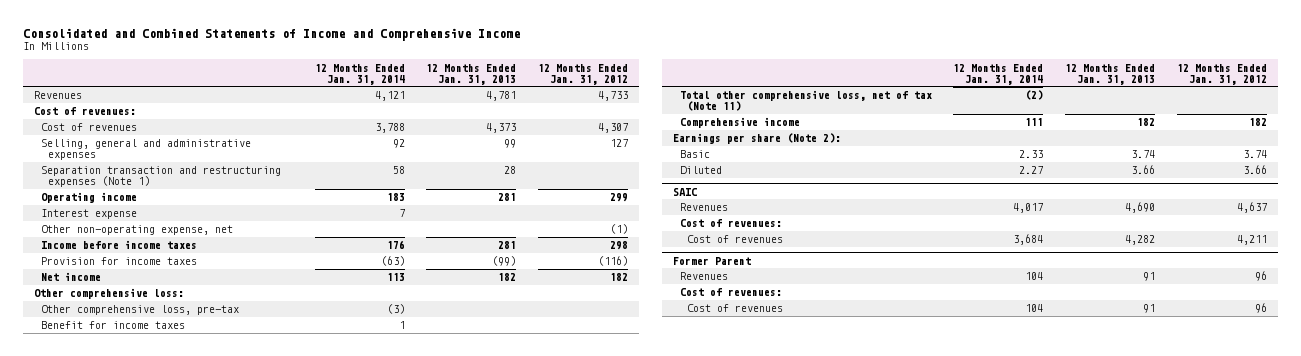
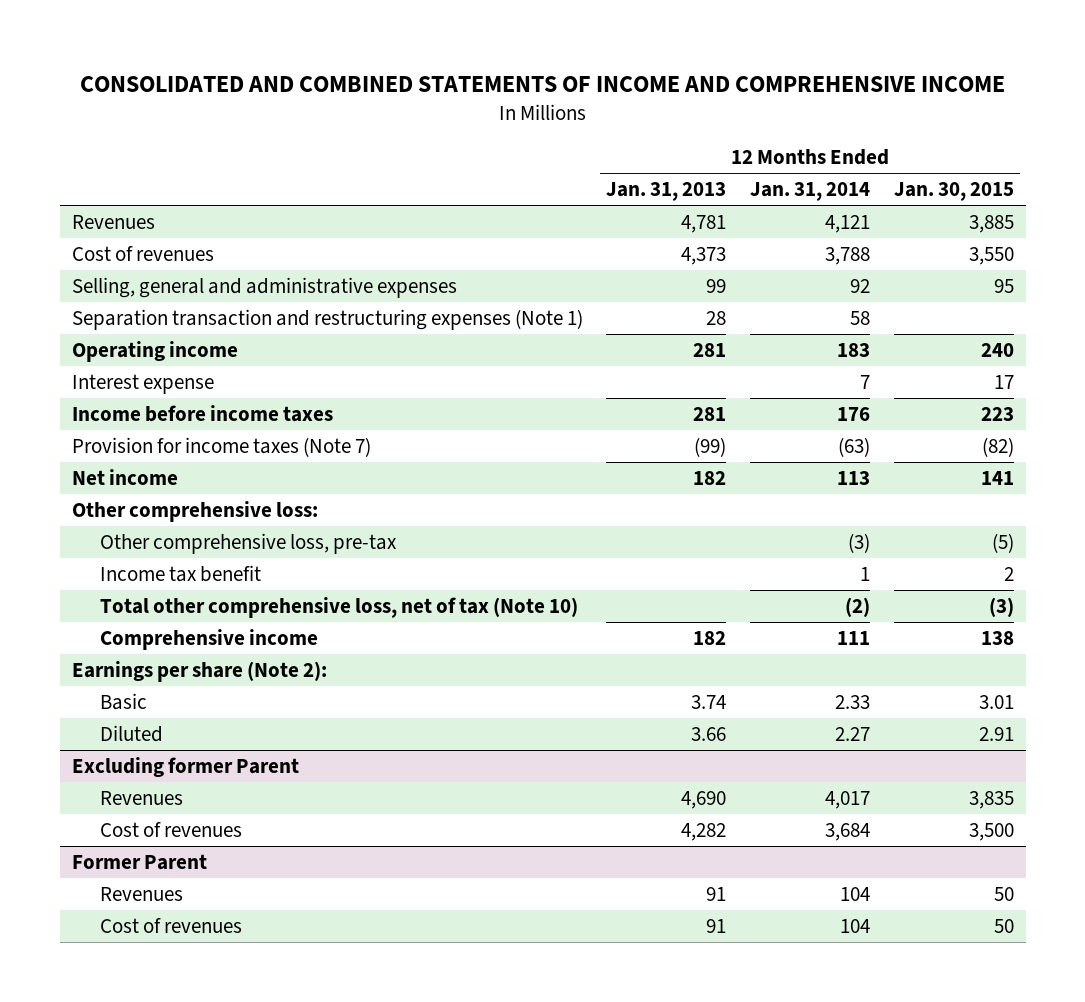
- Consolidated and Combined Statements of Income and Comprehensive Income
+ CONSOLIDATED AND COMBINED STATEMENTS OF INCOME AND COMPREHENSIVE INCOME
- | 12 Months Ended Jan. 31, 2014 | 12 Months Ended Jan. 31, 2013 | 12 Months Ended Jan. 31, 2012
+ | 12 Months Ended Jan. 31, 2013 | 12 Months Ended Jan. 31, 2014 | 12 Months Ended Jan. 30, 2015
- Cost of revenues:
- Other non-operating expense, net | | | (1)
- Provision for income taxes | (63) | (99) | (116)
+ Provision for income taxes (Note 7) | (99) | (63) | (82)
- Benefit for income taxes | 1 | |
- Total other comprehensive loss, net of tax (Note 11) | (2) | |
+ Income tax benefit | | 1 | 2
+ Total other comprehensive loss, net of tax (Note 10) | | (2) | (3)
- SAIC
+ Excluding former Parent
- Cost of revenues:
@ Former Parent
- Cost of revenues:

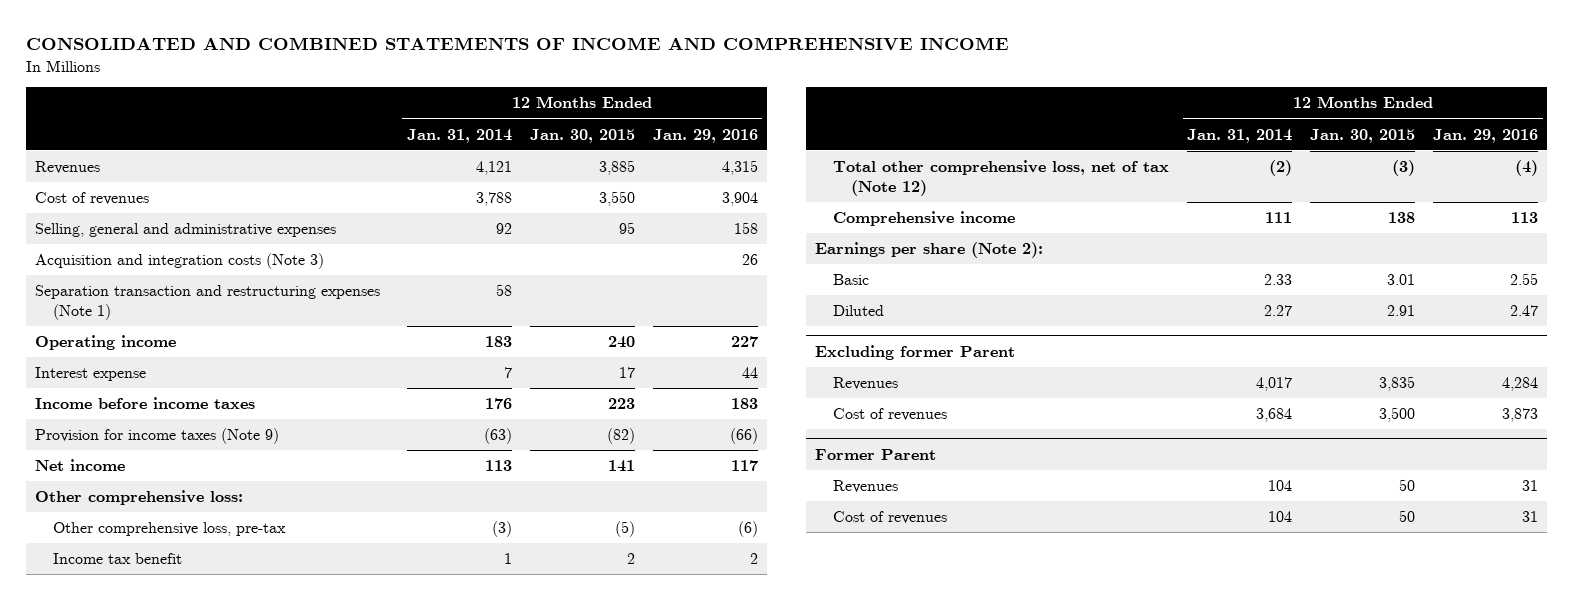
- | 12 Months Ended Jan. 31, 2013 | 12 Months Ended Jan. 31, 2014 | 12 Months Ended Jan. 30, 2015
+ | 12 Months Ended Jan. 31, 2014 | 12 Months Ended Jan. 30, 2015 | 12 Months Ended Jan. 29, 2016
+ Acquisition and integration costs (Note 3) | | | 26
- Provision for income taxes (Note 7) | (99) | (63) | (82)
+ Provision for income taxes (Note 9) | (63) | (82) | (66)
- Total other comprehensive loss, net of tax (Note 10) | | (2) | (3)
+ Total other comprehensive loss, net of tax (Note 12) | (2) | (3) | (4)

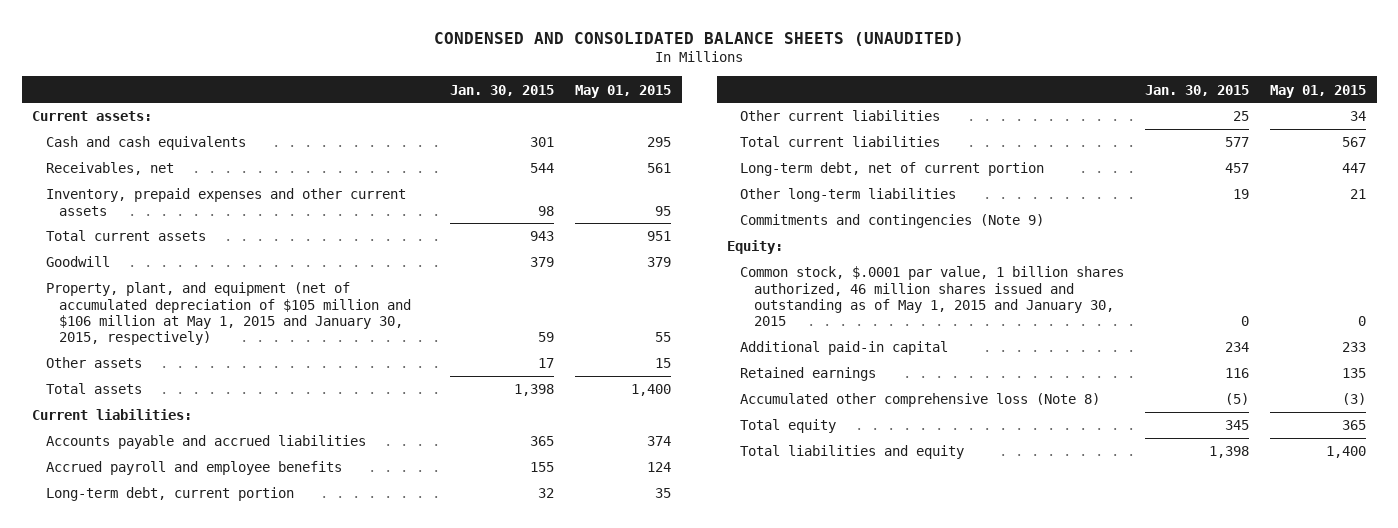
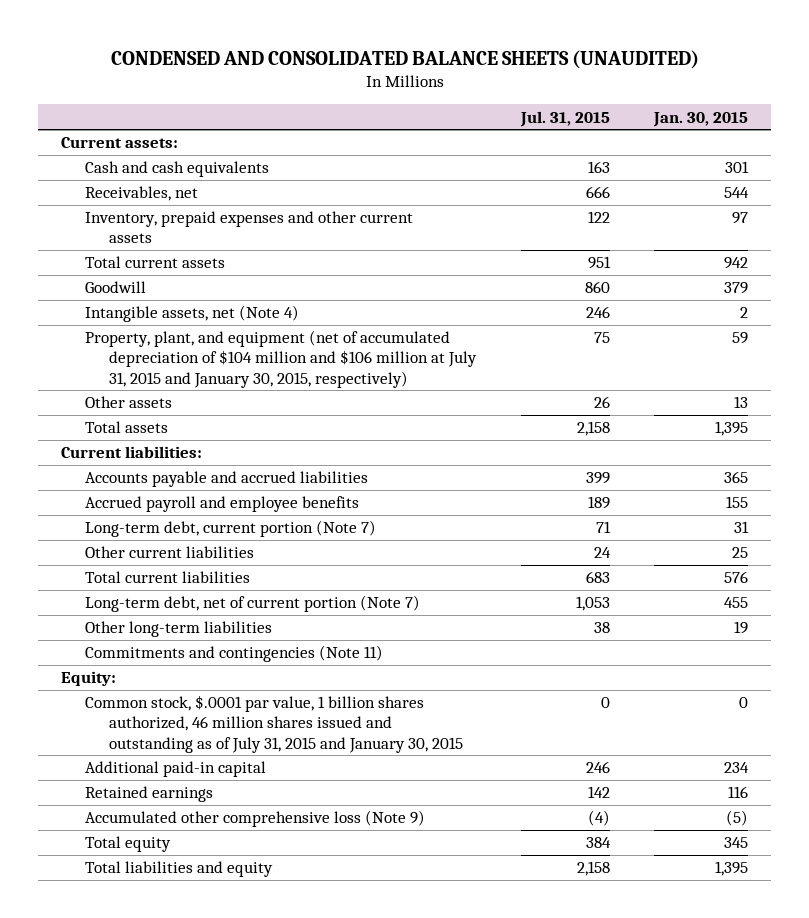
- | Jan. 30, 2015 | May 01, 2015
+ | Jul. 31, 2015 | Jan. 30, 2015
- Inventory, prepaid expenses and other current assets | 98 | 95
- Total current assets | 943 | 951
+ Inventory, prepaid expenses and other current assets | 122 | 97
+ Total current assets | 951 | 942
- Property, plant, and equipment (net of accumulated depreciation of $105 million and $106 million at May 1, 2015 and January 30, 2015, respectively) | 59 | 55
- Other assets | 17 | 15
- Total assets | 1,398 | 1,400
+ Intangible assets, net (Note 4) | 246 | 2
+ Property, plant, and equipment (net of accumulated depreciation of $104 million and $106 million at July 31, 2015 and January 30, 2015, respectively) | 75 | 59
+ Other assets | 26 | 13
+ Total assets | 2,158 | 1,395
- Long-term debt, current portion | 32 | 35
+ Long-term debt, current portion (Note 7) | 71 | 31
- Total current liabilities | 577 | 567
- Long-term debt, net of current portion | 457 | 447
+ Total current liabilities | 683 | 576
+ Long-term debt, net of current portion (Note 7) | 1,053 | 455
- Commitments and contingencies (Note 9)
+ Commitments and contingencies (Note 11)
- Common stock, $.0001 par value, 1 billion shares authorized, 46 million shares issued and outstanding as of May 1, 2015 and January 30, 2015 | 0 | 0
+ Common stock, $.0001 par value, 1 billion shares authorized, 46 million shares issued and outstanding as of July 31, 2015 and January 30, 2015 | 0 | 0
- Accumulated other comprehensive loss (Note 8) | (5) | (3)
+ Accumulated other comprehensive loss (Note 9) | (4) | (5)
- Total liabilities and equity | 1,398 | 1,400
+ Total liabilities and equity | 2,158 | 1,395

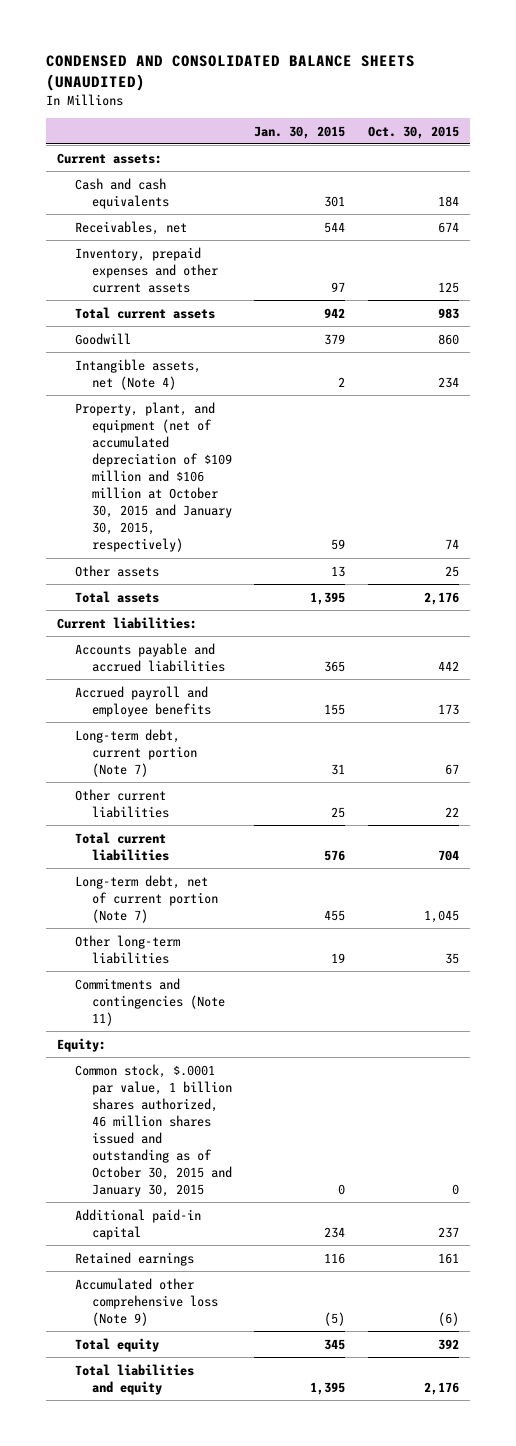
- | Jul. 31, 2015 | Jan. 30, 2015
+ | Jan. 30, 2015 | Oct. 30, 2015
- Property, plant, and equipment (net of accumulated depreciation of $104 million and $106 million at July 31, 2015 and January 30, 2015, respectively) | 75 | 59
+ Property, plant, and equipment (net of accumulated depreciation of $109 million and $106 million at October 30, 2015 and January 30, 2015, respectively) | 59 | 74
- Common stock, $.0001 par value, 1 billion shares authorized, 46 million shares issued and outstanding as of July 31, 2015 and January 30, 2015 | 0 | 0
+ Common stock, $.0001 par value, 1 billion shares authorized, 46 million shares issued and outstanding as of October 30, 2015 and January 30, 2015 | 0 | 0

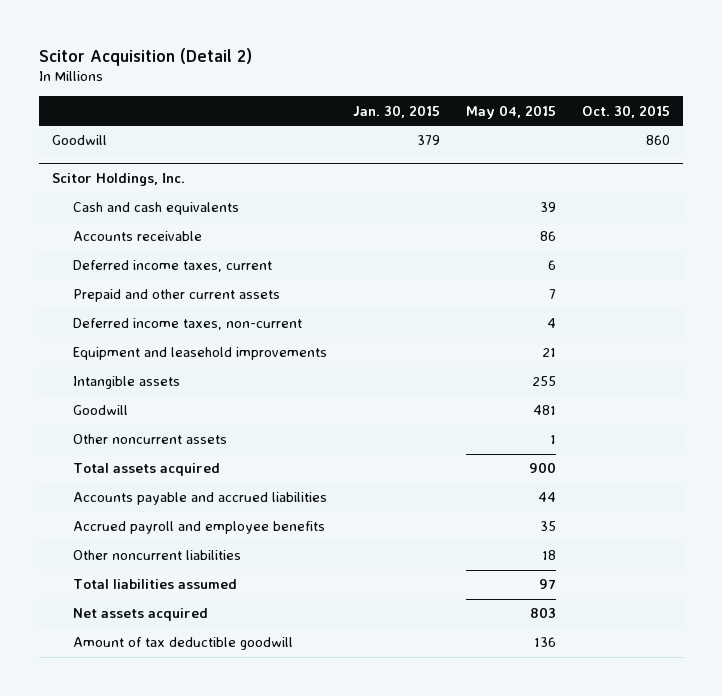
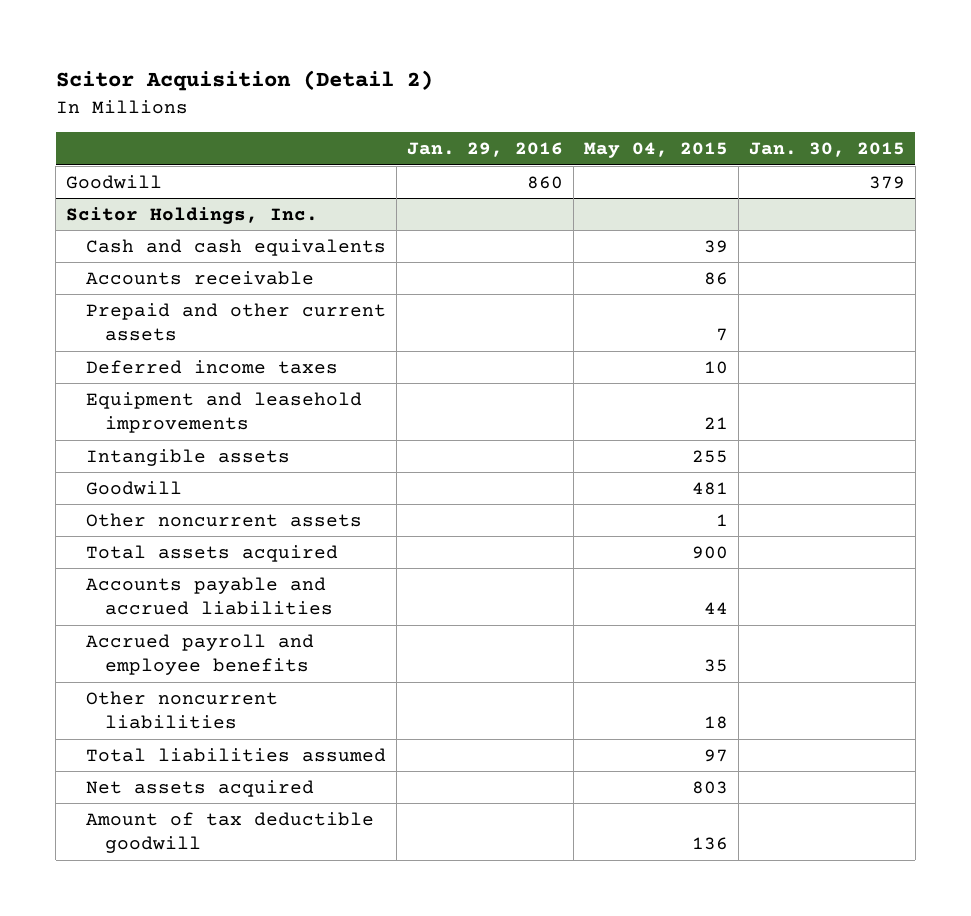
- | Jan. 30, 2015 | May 04, 2015 | Oct. 30, 2015
+ | Jan. 29, 2016 | May 04, 2015 | Jan. 30, 2015
@ Scitor Holdings, Inc.
- Deferred income taxes, current | | 6 |
- Deferred income taxes, non-current | | 4 |
+ Deferred income taxes | | 10 |

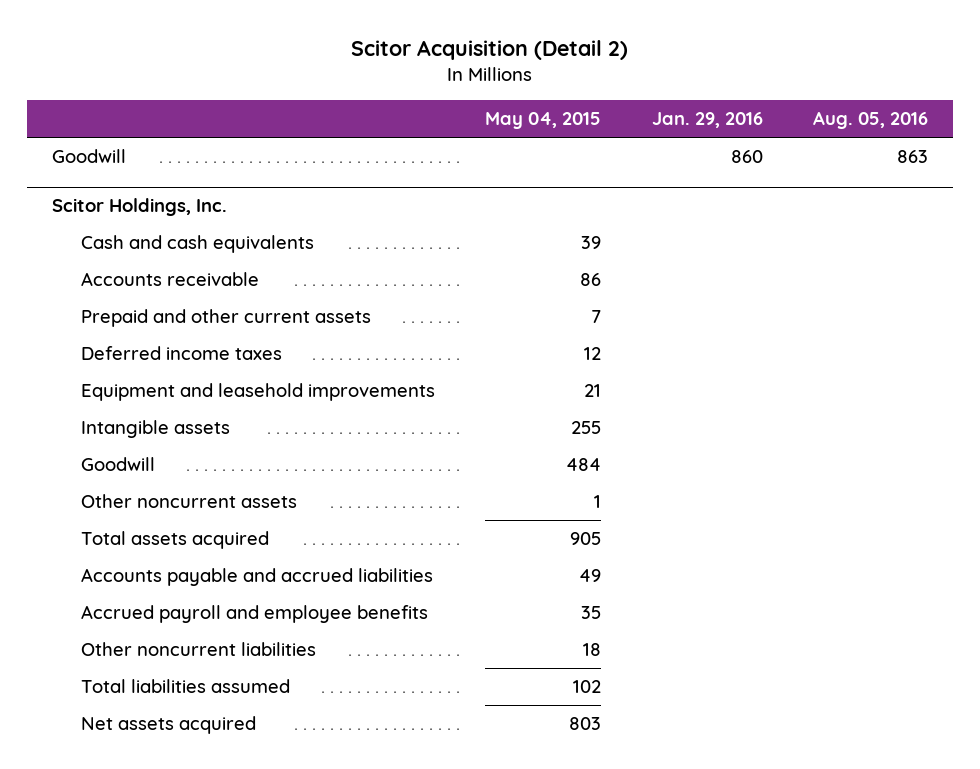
- | Jan. 29, 2016 | May 04, 2015 | Jan. 30, 2015
+ | May 04, 2015 | Jan. 29, 2016 | Aug. 05, 2016
@ Scitor Holdings, Inc.
- Deferred income taxes | | 10 |
+ Deferred income taxes | 12 | |
- Goodwill | | 481 |
+ Goodwill | 484 | |
- Total assets acquired | | 900 |
- Accounts payable and accrued liabilities | | 44 |
+ Total assets acquired | 905 | |
+ Accounts payable and accrued liabilities | 49 | |
- Total liabilities assumed | | 97 |
+ Total liabilities assumed | 102 | |
- Amount of tax deductible goodwill | | 136 |

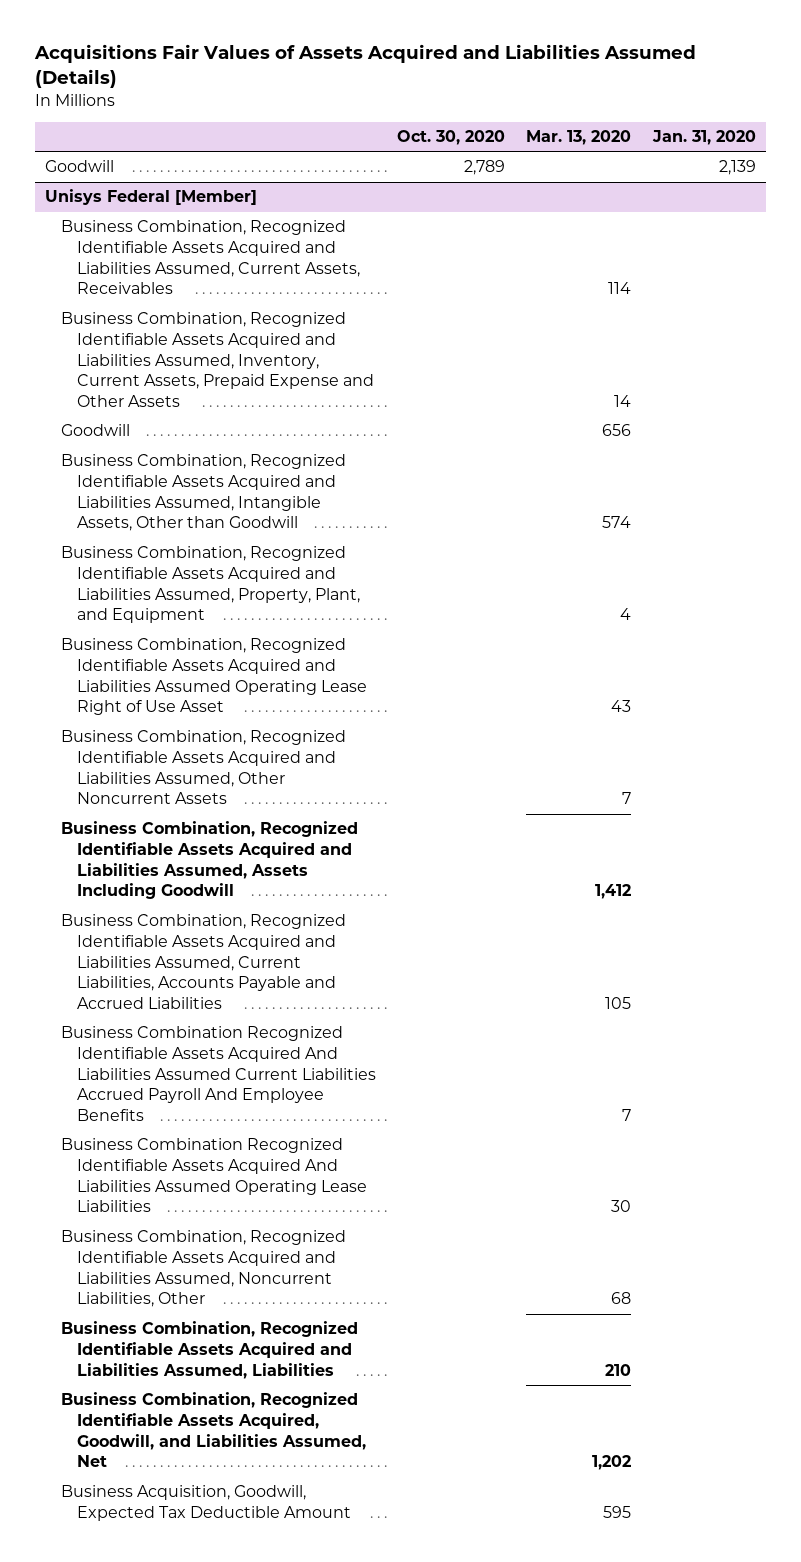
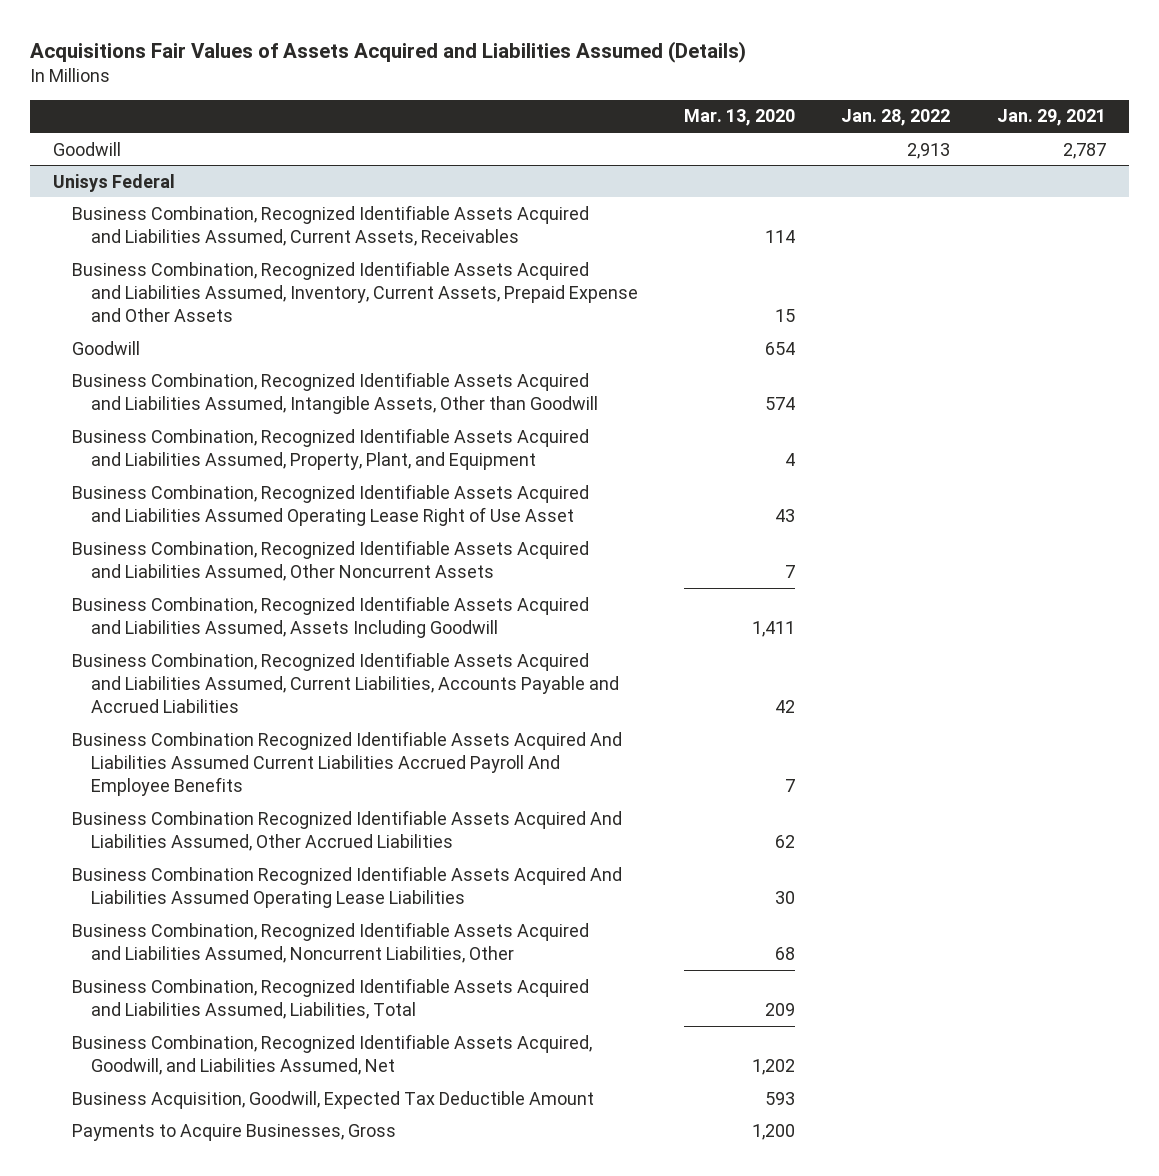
- | Oct. 30, 2020 | Mar. 13, 2020 | Jan. 31, 2020
+ | Mar. 13, 2020 | Jan. 28, 2022 | Jan. 29, 2021
- Unisys Federal [Member]
+ Unisys Federal
- Business Combination, Recognized Identifiable Assets Acquired and Liabilities Assumed, Inventory, Current Assets, Prepaid Expense and Other Assets | | 14 |
- Goodwill | | 656 |
+ Business Combination, Recognized Identifiable Assets Acquired and Liabilities Assumed, Inventory, Current Assets, Prepaid Expense and Other Assets | 15 | |
+ Goodwill | 654 | |
- Business Combination, Recognized Identifiable Assets Acquired and Liabilities Assumed, Assets Including Goodwill | | 1,412 |
- Business Combination, Recognized Identifiable Assets Acquired and Liabilities Assumed, Current Liabilities, Accounts Payable and Accrued Liabilities | | 105 |
+ Business Combination, Recognized Identifiable Assets Acquired and Liabilities Assumed, Assets Including Goodwill | 1,411 | |
+ Business Combination, Recognized Identifiable Assets Acquired and Liabilities Assumed, Current Liabilities, Accounts Payable and Accrued Liabilities | 42 | |
+ Business Combination Recognized Identifiable Assets Acquired And Liabilities Assumed, Other Accrued Liabilities | 62 | |
- Business Combination, Recognized Identifiable Assets Acquired and Liabilities Assumed, Liabilities | | 210 |
+ Business Combination, Recognized Identifiable Assets Acquired and Liabilities Assumed, Liabilities, Total | 209 | |
- Business Acquisition, Goodwill, Expected Tax Deductible Amount | | 595 |
+ Business Acquisition, Goodwill, Expected Tax Deductible Amount | 593 | |
+ Payments to Acquire Businesses, Gross | 1,200 | |

